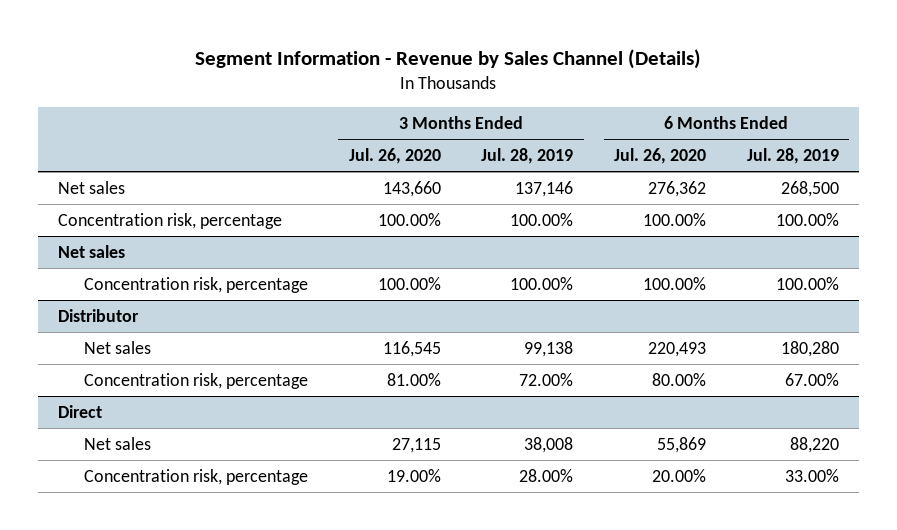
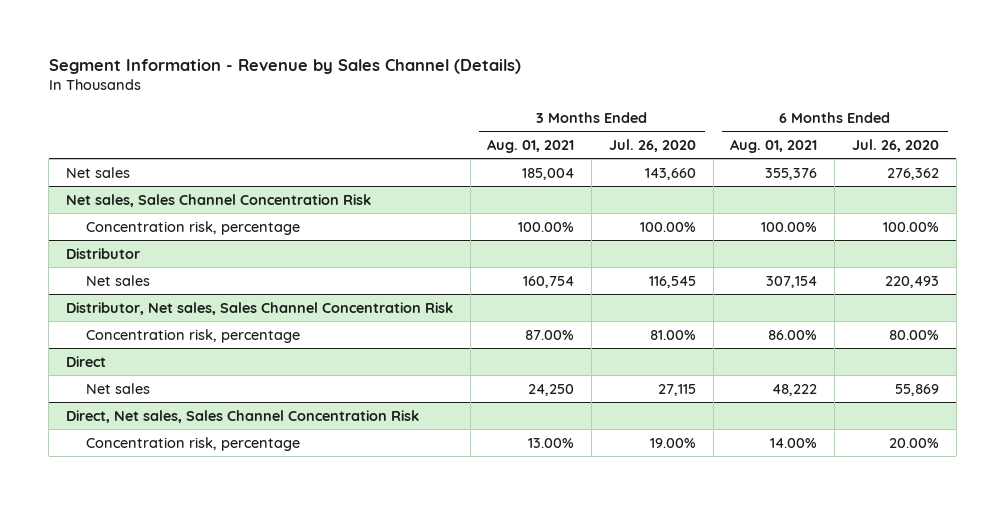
- | 3 Months Ended Jul. 26, 2020 | 3 Months Ended Jul. 28, 2019 | 6 Months Ended Jul. 26, 2020 | 6 Months Ended Jul. 28, 2019
+ | 3 Months Ended Aug. 01, 2021 | 3 Months Ended Jul. 26, 2020 | 6 Months Ended Aug. 01, 2021 | 6 Months Ended Jul. 26, 2020
- Concentration risk, percentage | 100.00% | 100.00% | 100.00% | 100.00%
- Net sales
+ Net sales, Sales Channel Concentration Risk
+ Distributor, Net sales, Sales Channel Concentration Risk
+ Direct, Net sales, Sales Channel Concentration Risk

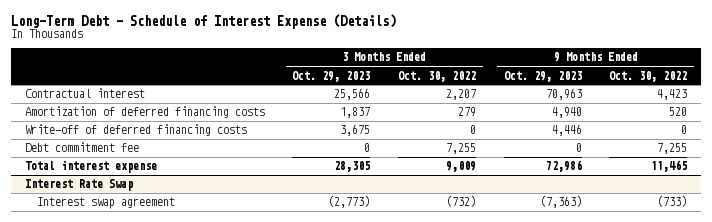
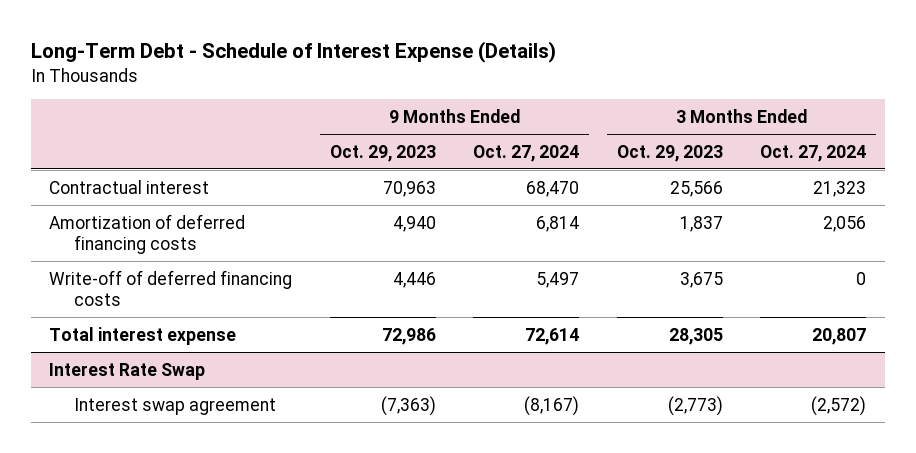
- | 3 Months Ended Oct. 29, 2023 | 3 Months Ended Oct. 30, 2022 | 9 Months Ended Oct. 29, 2023 | 9 Months Ended Oct. 30, 2022
+ | 9 Months Ended Oct. 29, 2023 | 9 Months Ended Oct. 27, 2024 | 3 Months Ended Oct. 29, 2023 | 3 Months Ended Oct. 27, 2024
- Debt commitment fee | 0 | 7,255 | 0 | 7,255

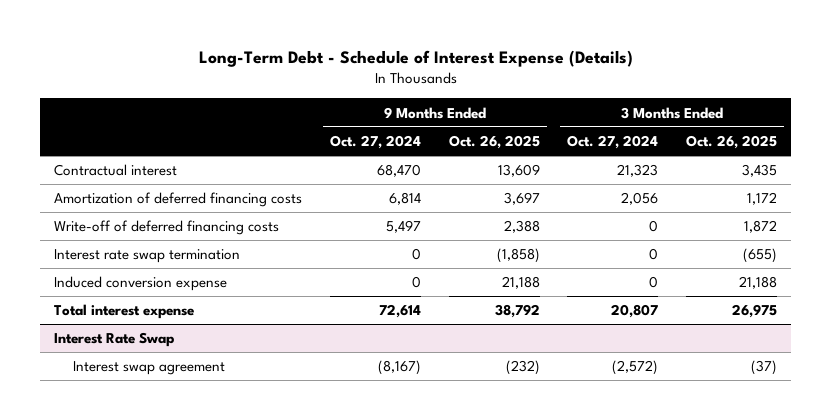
- | 9 Months Ended Oct. 29, 2023 | 9 Months Ended Oct. 27, 2024 | 3 Months Ended Oct. 29, 2023 | 3 Months Ended Oct. 27, 2024
+ | 9 Months Ended Oct. 27, 2024 | 9 Months Ended Oct. 26, 2025 | 3 Months Ended Oct. 27, 2024 | 3 Months Ended Oct. 26, 2025
+ Interest rate swap termination | 0 | (1,858) | 0 | (655)
+ Induced conversion expense | 0 | 21,188 | 0 | 21,188

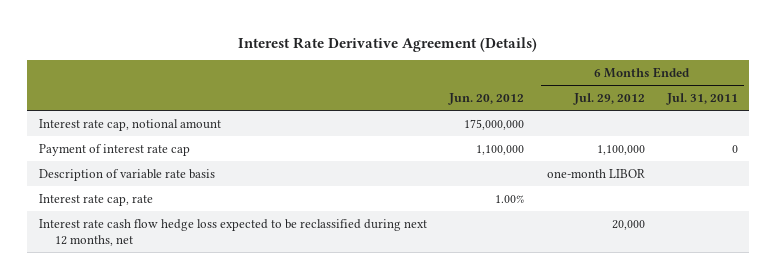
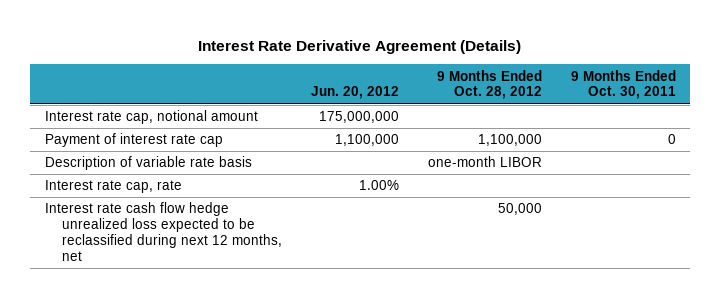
- | Jun. 20, 2012 | 6 Months Ended Jul. 29, 2012 | 6 Months Ended Jul. 31, 2011
+ | Jun. 20, 2012 | 9 Months Ended Oct. 28, 2012 | 9 Months Ended Oct. 30, 2011
- Interest rate cash flow hedge loss expected to be reclassified during next 12 months, net | | 20,000 |
+ Interest rate cash flow hedge unrealized loss expected to be reclassified during next 12 months, net | | 50,000 |

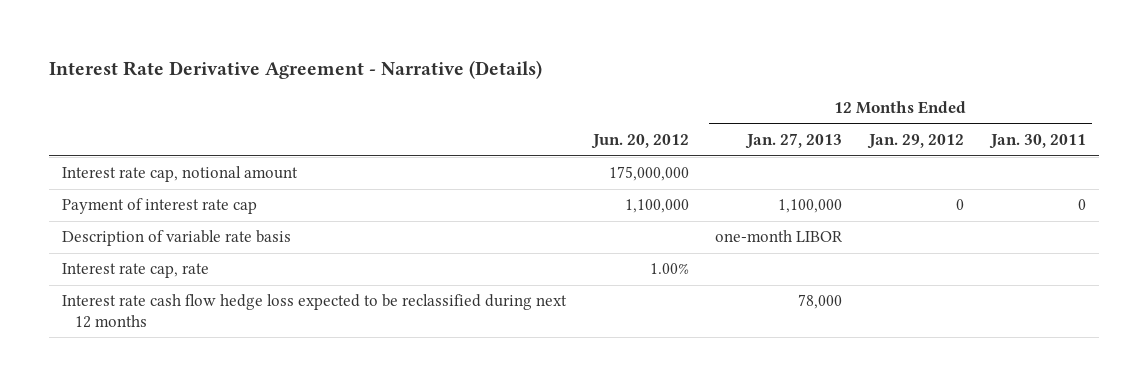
- Interest Rate Derivative Agreement (Details)
+ Interest Rate Derivative Agreement - Narrative (Details)
- | Jun. 20, 2012 | 9 Months Ended Oct. 28, 2012 | 9 Months Ended Oct. 30, 2011
+ | Jun. 20, 2012 | 12 Months Ended Jan. 27, 2013 | 12 Months Ended Jan. 29, 2012 | 12 Months Ended Jan. 30, 2011
- Interest rate cash flow hedge unrealized loss expected to be reclassified during next 12 months, net | | 50,000 |
+ Interest rate cash flow hedge loss expected to be reclassified during next 12 months | | 78,000 | |

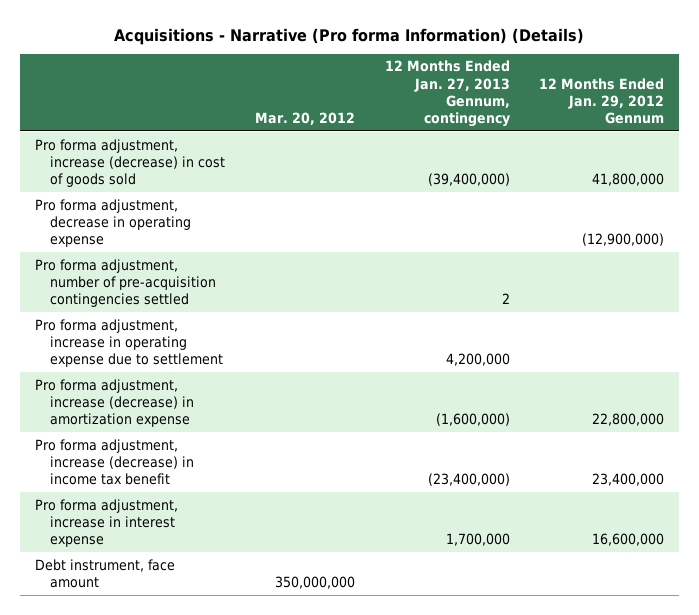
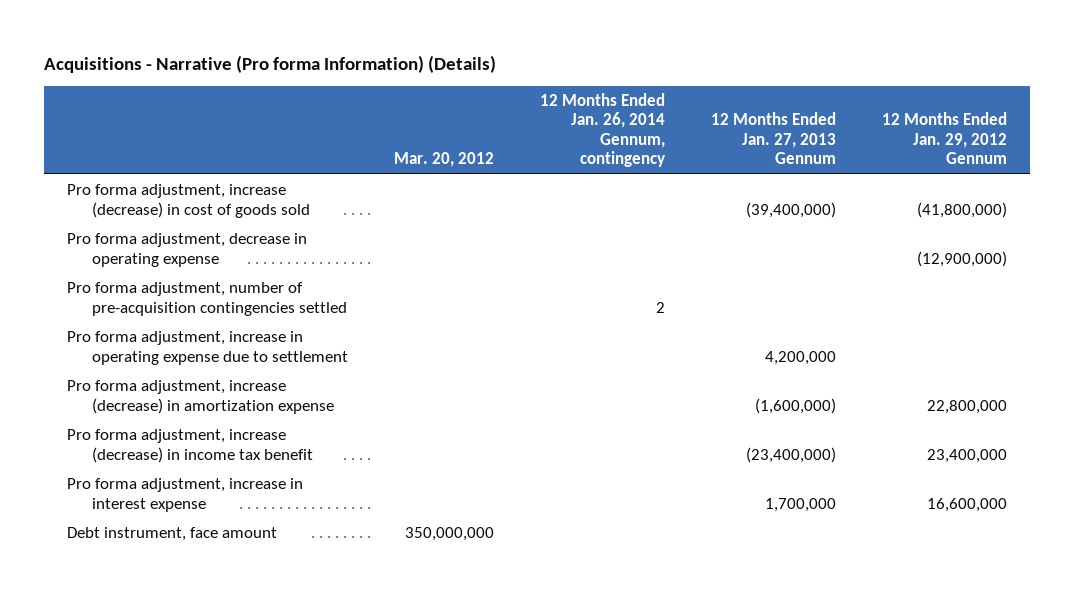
- | Mar. 20, 2012 | 12 Months Ended Jan. 27, 2013 Gennum, contingency | 12 Months Ended Jan. 29, 2012 Gennum
+ | Mar. 20, 2012 | 12 Months Ended Jan. 26, 2014 Gennum, contingency | 12 Months Ended Jan. 27, 2013 Gennum | 12 Months Ended Jan. 29, 2012 Gennum
- Pro forma adjustment, increase (decrease) in cost of goods sold | | (39,400,000) | 41,800,000
+ Pro forma adjustment, increase (decrease) in cost of goods sold | | | (39,400,000) | (41,800,000)

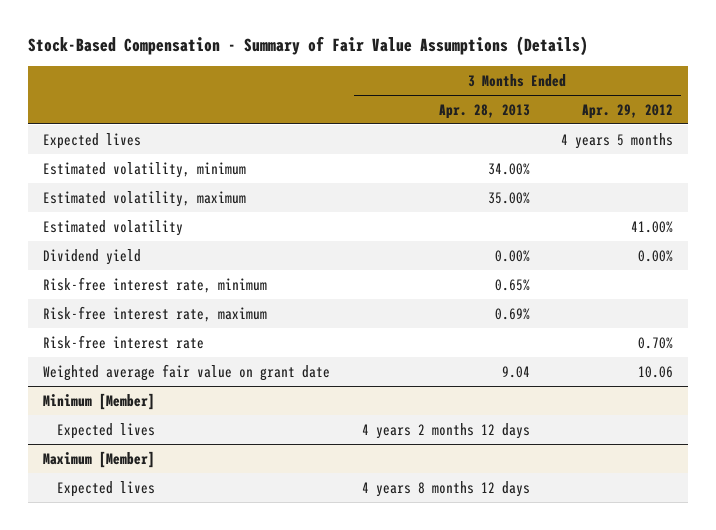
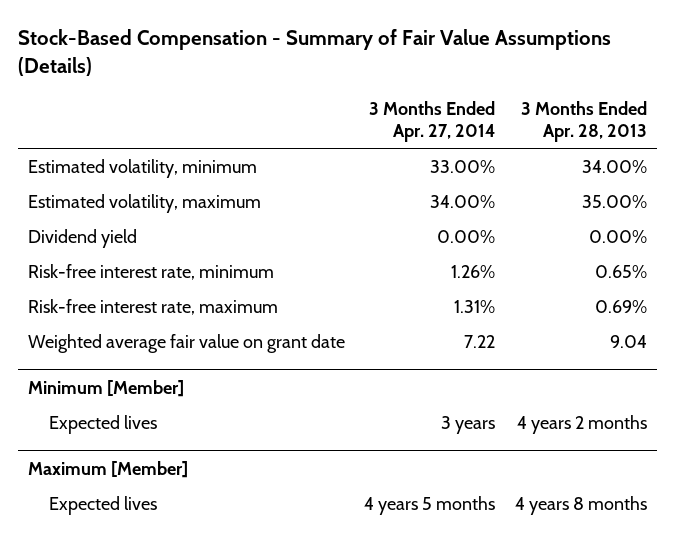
- | 3 Months Ended Apr. 28, 2013 | 3 Months Ended Apr. 29, 2012
+ | 3 Months Ended Apr. 27, 2014 | 3 Months Ended Apr. 28, 2013
- Expected lives | | 4 years 5 months
- Estimated volatility | | 41.00%
- Risk-free interest rate | | 0.70%
@ Minimum [Member]
- Expected lives | 4 years 2 months 12 days |
+ Expected lives | 3 years | 4 years 2 months
@ Maximum [Member]
- Expected lives | 4 years 8 months 12 days |
+ Expected lives | 4 years 5 months | 4 years 8 months

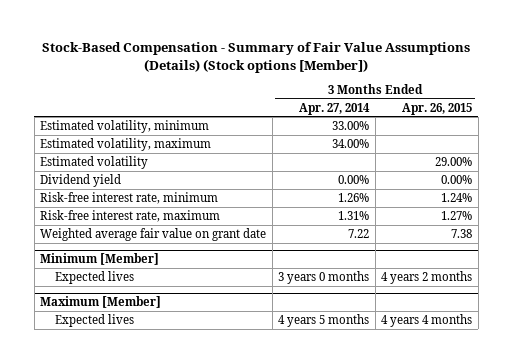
- Stock-Based Compensation - Summary of Fair Value Assumptions (Details)
+ Stock-Based Compensation - Summary of Fair Value Assumptions (Details) (Stock options [Member])
- | 3 Months Ended Apr. 27, 2014 | 3 Months Ended Apr. 28, 2013
+ | 3 Months Ended Apr. 27, 2014 | 3 Months Ended Apr. 26, 2015
+ Estimated volatility | | 29.00%
@ Minimum [Member]
- Expected lives | 3 years | 4 years 2 months
+ Expected lives | 3 years 0 months | 4 years 2 months

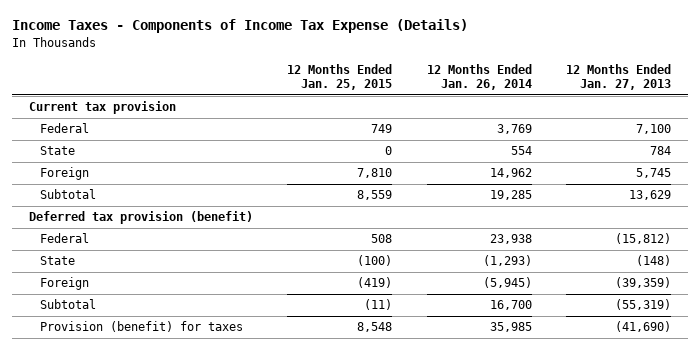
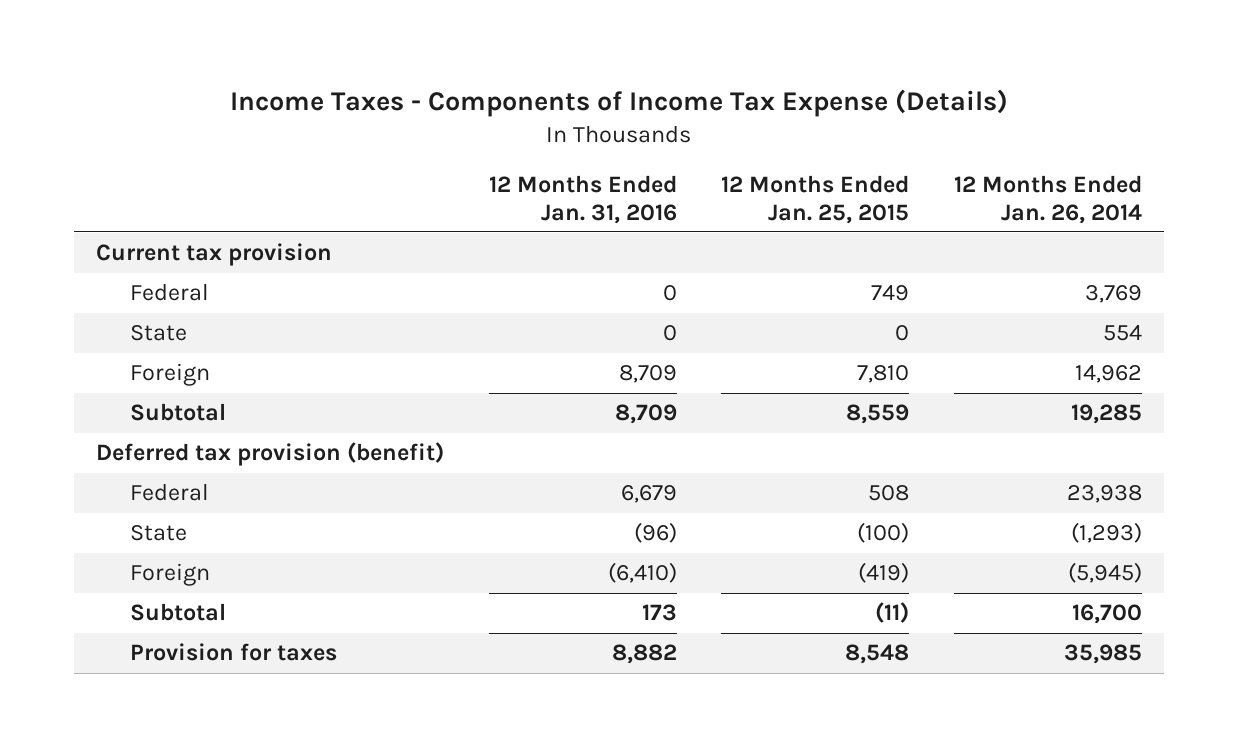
- | 12 Months Ended Jan. 25, 2015 | 12 Months Ended Jan. 26, 2014 | 12 Months Ended Jan. 27, 2013
+ | 12 Months Ended Jan. 31, 2016 | 12 Months Ended Jan. 25, 2015 | 12 Months Ended Jan. 26, 2014
- Provision (benefit) for taxes | 8,548 | 35,985 | (41,690)
+ Provision for taxes | 8,882 | 8,548 | 35,985

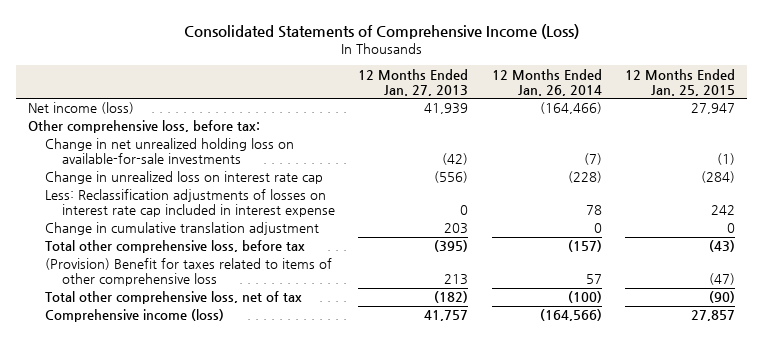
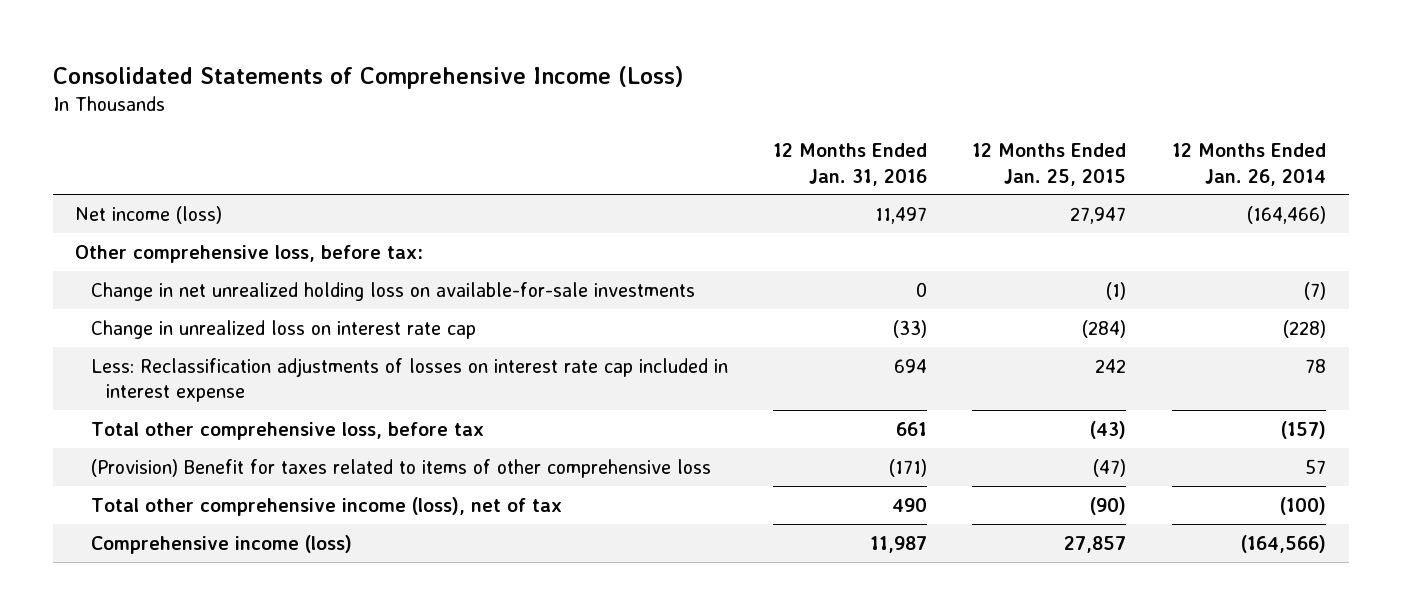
- | 12 Months Ended Jan. 27, 2013 | 12 Months Ended Jan. 26, 2014 | 12 Months Ended Jan. 25, 2015
+ | 12 Months Ended Jan. 31, 2016 | 12 Months Ended Jan. 25, 2015 | 12 Months Ended Jan. 26, 2014
- Change in cumulative translation adjustment | 203 | 0 | 0
- Total other comprehensive loss, net of tax | (182) | (100) | (90)
+ Total other comprehensive income (loss), net of tax | 490 | (90) | (100)

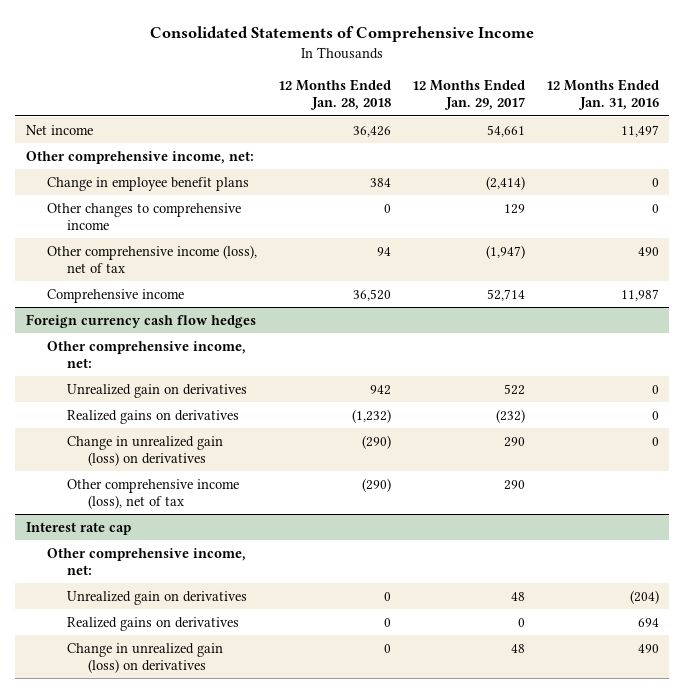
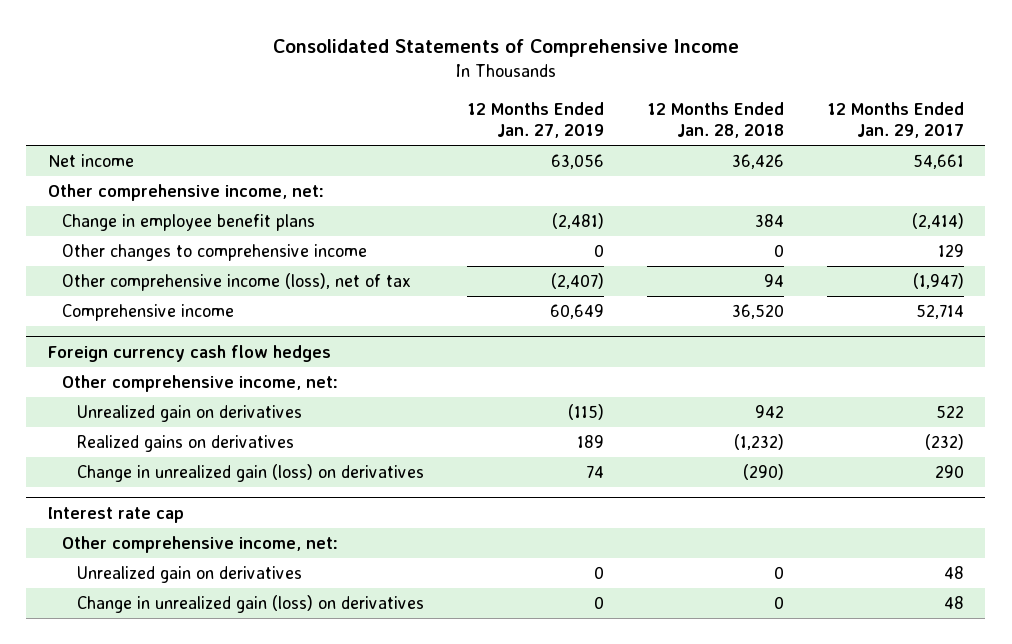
- | 12 Months Ended Jan. 28, 2018 | 12 Months Ended Jan. 29, 2017 | 12 Months Ended Jan. 31, 2016
+ | 12 Months Ended Jan. 27, 2019 | 12 Months Ended Jan. 28, 2018 | 12 Months Ended Jan. 29, 2017
@ Foreign currency cash flow hedges
- Other comprehensive income (loss), net of tax | (290) | 290 |
@ Interest rate cap
- Realized gains on derivatives | 0 | 0 | 694

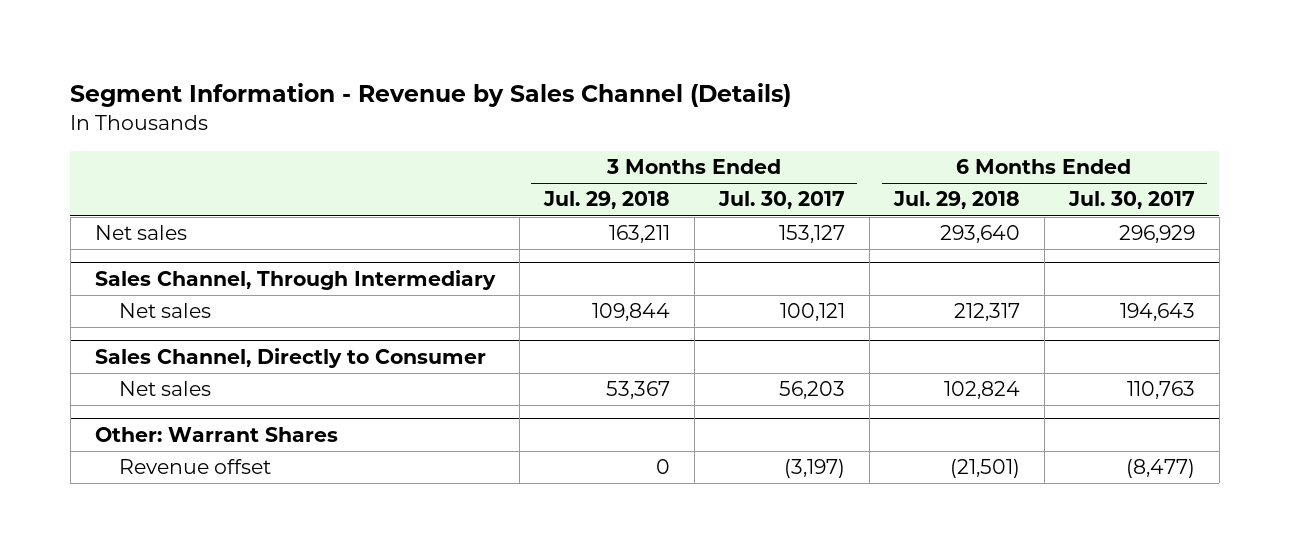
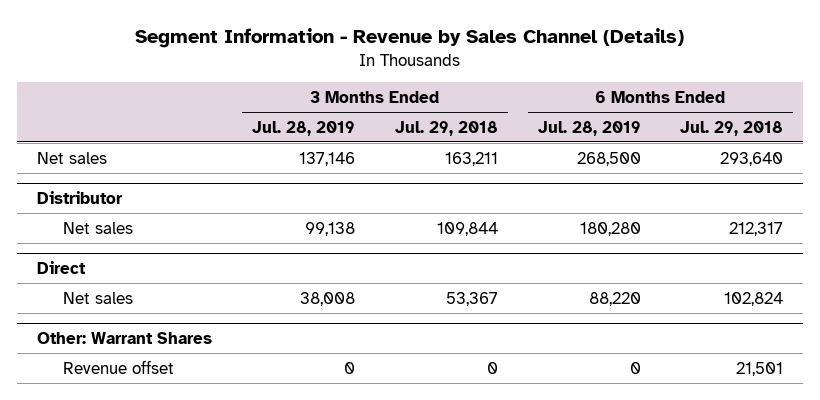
- | 3 Months Ended Jul. 29, 2018 | 3 Months Ended Jul. 30, 2017 | 6 Months Ended Jul. 29, 2018 | 6 Months Ended Jul. 30, 2017
+ | 3 Months Ended Jul. 28, 2019 | 3 Months Ended Jul. 29, 2018 | 6 Months Ended Jul. 28, 2019 | 6 Months Ended Jul. 29, 2018
- Sales Channel, Through Intermediary
+ Distributor
- Sales Channel, Directly to Consumer
+ Direct
@ Other: Warrant Shares
- Revenue offset | 0 | (3,197) | (21,501) | (8,477)
+ Revenue offset | 0 | 0 | 0 | 21,501

